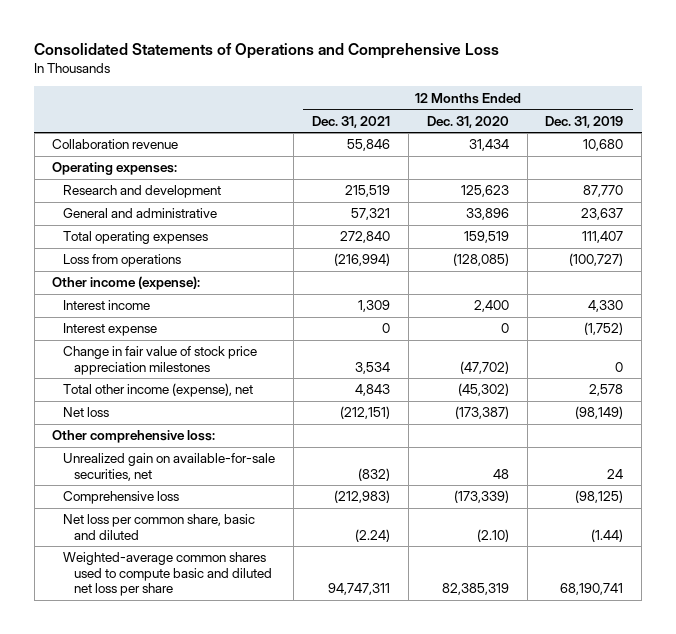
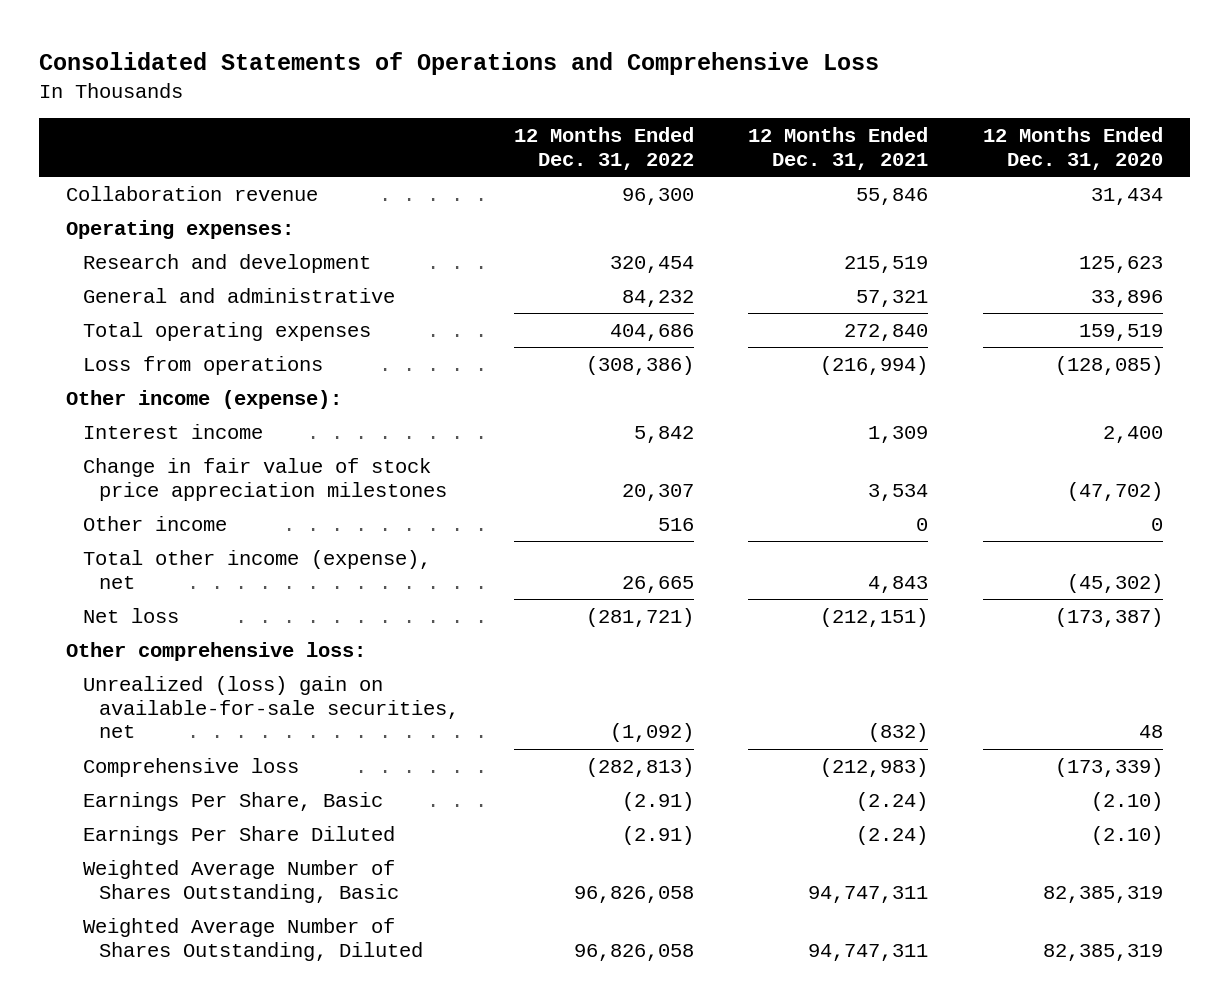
- | 12 Months Ended Dec. 31, 2021 | 12 Months Ended Dec. 31, 2020 | 12 Months Ended Dec. 31, 2019
+ | 12 Months Ended Dec. 31, 2022 | 12 Months Ended Dec. 31, 2021 | 12 Months Ended Dec. 31, 2020
- Interest expense | 0 | 0 | (1,752)
+ Other income | 516 | 0 | 0
- Unrealized gain on available-for-sale securities, net | (832) | 48 | 24
+ Unrealized (loss) gain on available-for-sale securities, net | (1,092) | (832) | 48
- Net loss per common share, basic and diluted | (2.24) | (2.10) | (1.44)
- Weighted-average common shares used to compute basic and diluted net loss per share | 94,747,311 | 82,385,319 | 68,190,741
+ Earnings Per Share, Basic | (2.91) | (2.24) | (2.10)
+ Earnings Per Share Diluted | (2.91) | (2.24) | (2.10)
+ Weighted Average Number of Shares Outstanding, Basic | 96,826,058 | 94,747,311 | 82,385,319
+ Weighted Average Number of Shares Outstanding, Diluted | 96,826,058 | 94,747,311 | 82,385,319

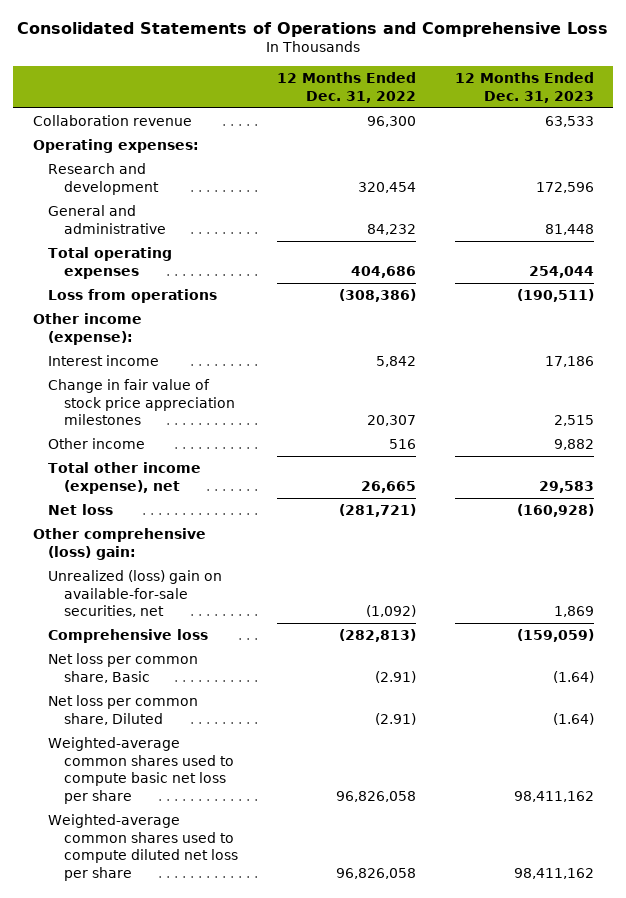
- | 12 Months Ended Dec. 31, 2022 | 12 Months Ended Dec. 31, 2021 | 12 Months Ended Dec. 31, 2020
+ | 12 Months Ended Dec. 31, 2022 | 12 Months Ended Dec. 31, 2023
- Other comprehensive loss:
+ Other comprehensive (loss) gain:
- Earnings Per Share, Basic | (2.91) | (2.24) | (2.10)
- Earnings Per Share Diluted | (2.91) | (2.24) | (2.10)
- Weighted Average Number of Shares Outstanding, Basic | 96,826,058 | 94,747,311 | 82,385,319
- Weighted Average Number of Shares Outstanding, Diluted | 96,826,058 | 94,747,311 | 82,385,319
+ Net loss per common share, Basic | (2.91) | (1.64)
+ Net loss per common share, Diluted | (2.91) | (1.64)
+ Weighted-average common shares used to compute basic net loss per share | 96,826,058 | 98,411,162
+ Weighted-average common shares used to compute diluted net loss per share | 96,826,058 | 98,411,162

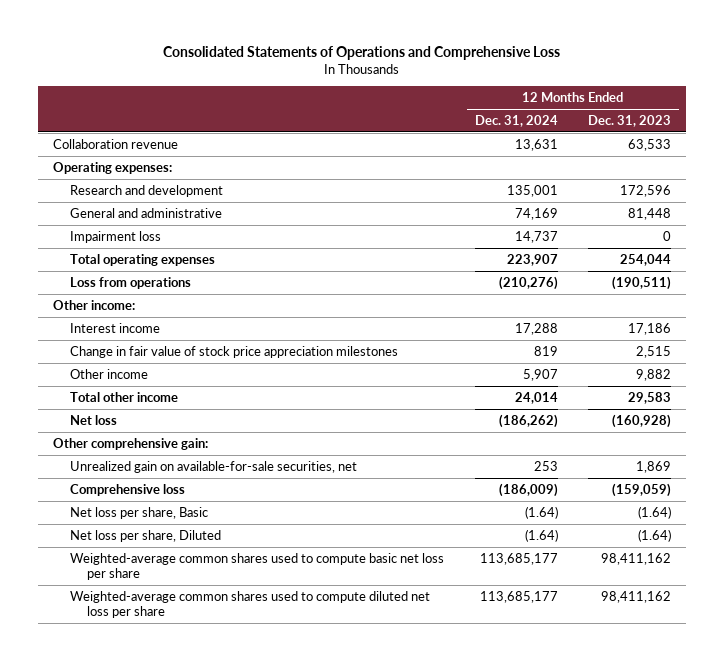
- | 12 Months Ended Dec. 31, 2022 | 12 Months Ended Dec. 31, 2023
+ | 12 Months Ended Dec. 31, 2024 | 12 Months Ended Dec. 31, 2023
+ Impairment loss | 14,737 | 0
- Other income (expense):
+ Other income:
- Total other income (expense), net | 26,665 | 29,583
+ Total other income | 24,014 | 29,583
- Other comprehensive (loss) gain:
- Unrealized (loss) gain on available-for-sale securities, net | (1,092) | 1,869
+ Other comprehensive gain:
+ Unrealized gain on available-for-sale securities, net | 253 | 1,869
- Net loss per common share, Basic | (2.91) | (1.64)
- Net loss per common share, Diluted | (2.91) | (1.64)
+ Net loss per share, Basic | (1.64) | (1.64)
+ Net loss per share, Diluted | (1.64) | (1.64)

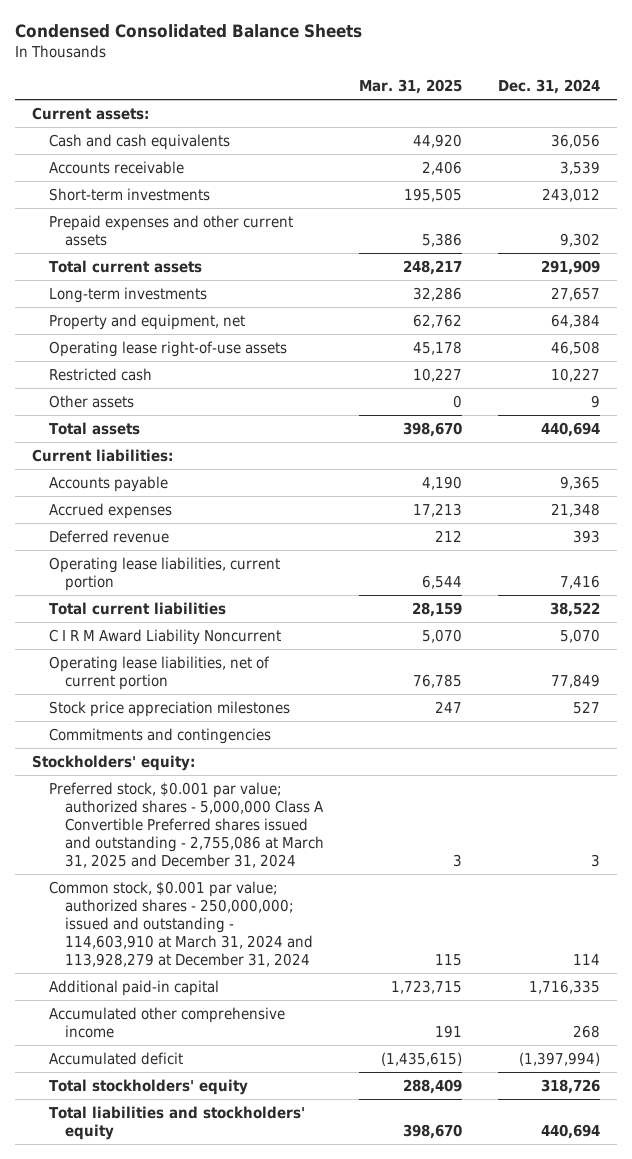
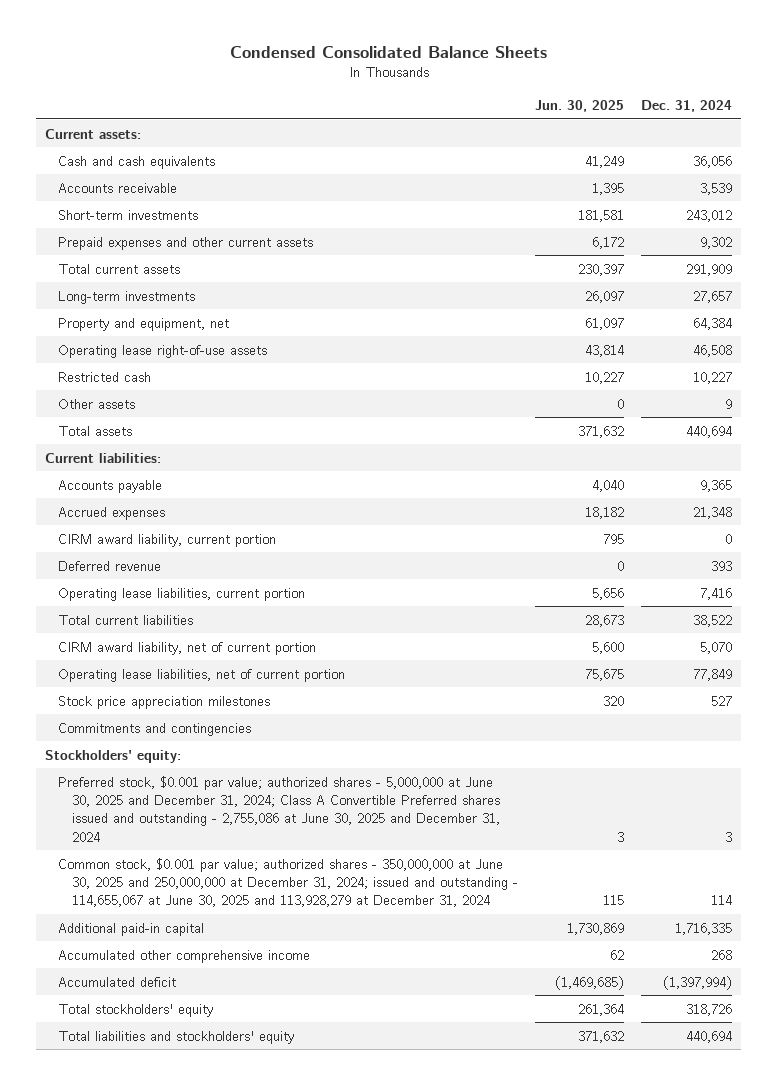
- | Mar. 31, 2025 | Dec. 31, 2024
+ | Jun. 30, 2025 | Dec. 31, 2024
+ CIRM award liability, current portion | 795 | 0
- C I R M Award Liability Noncurrent | 5,070 | 5,070
+ CIRM award liability, net of current portion | 5,600 | 5,070
- Preferred stock, $0.001 par value; authorized shares - 5,000,000 Class A Convertible Preferred shares issued and outstanding - 2,755,086 at March 31, 2025 and December 31, 2024 | 3 | 3
- Common stock, $0.001 par value; authorized shares - 250,000,000; issued and outstanding - 114,603,910 at March 31, 2024 and 113,928,279 at December 31, 2024 | 115 | 114
+ Preferred stock, $0.001 par value; authorized shares - 5,000,000 at June 30, 2025 and December 31, 2024; Class A Convertible Preferred shares issued and outstanding - 2,755,086 at June 30, 2025 and December 31, 2024 | 3 | 3
+ Common stock, $0.001 par value; authorized shares - 350,000,000 at June 30, 2025 and 250,000,000 at December 31, 2024; issued and outstanding - 114,655,067 at June 30, 2025 and 113,928,279 at December 31, 2024 | 115 | 114

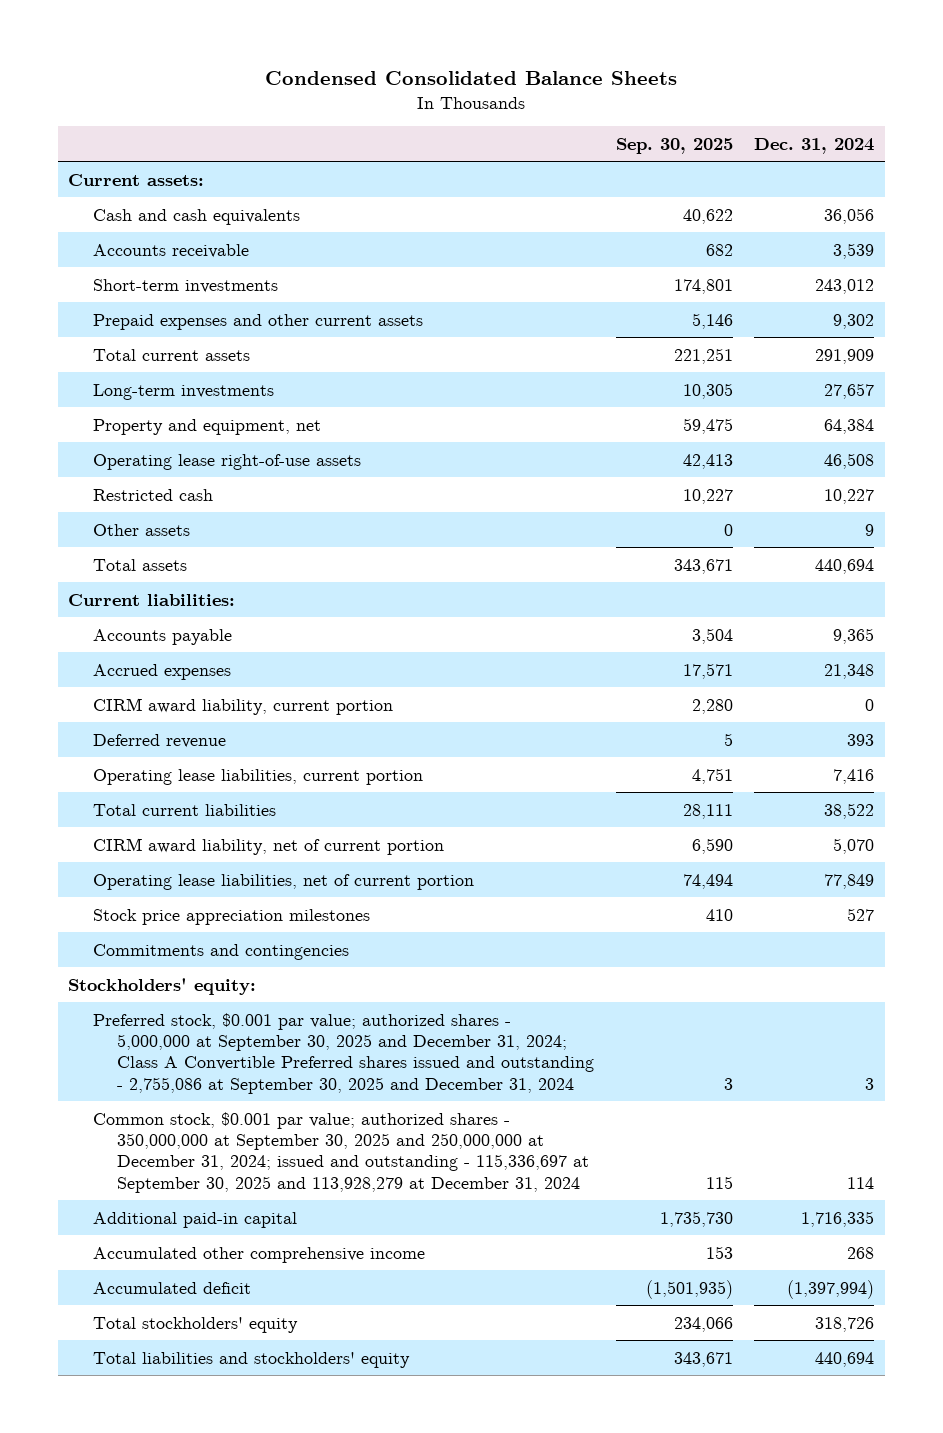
- | Jun. 30, 2025 | Dec. 31, 2024
+ | Sep. 30, 2025 | Dec. 31, 2024
- Preferred stock, $0.001 par value; authorized shares - 5,000,000 at June 30, 2025 and December 31, 2024; Class A Convertible Preferred shares issued and outstanding - 2,755,086 at June 30, 2025 and December 31, 2024 | 3 | 3
- Common stock, $0.001 par value; authorized shares - 350,000,000 at June 30, 2025 and 250,000,000 at December 31, 2024; issued and outstanding - 114,655,067 at June 30, 2025 and 113,928,279 at December 31, 2024 | 115 | 114
+ Preferred stock, $0.001 par value; authorized shares - 5,000,000 at September 30, 2025 and December 31, 2024; Class A Convertible Preferred shares issued and outstanding - 2,755,086 at September 30, 2025 and December 31, 2024 | 3 | 3
+ Common stock, $0.001 par value; authorized shares - 350,000,000 at September 30, 2025 and 250,000,000 at December 31, 2024; issued and outstanding - 115,336,697 at September 30, 2025 and 113,928,279 at December 31, 2024 | 115 | 114

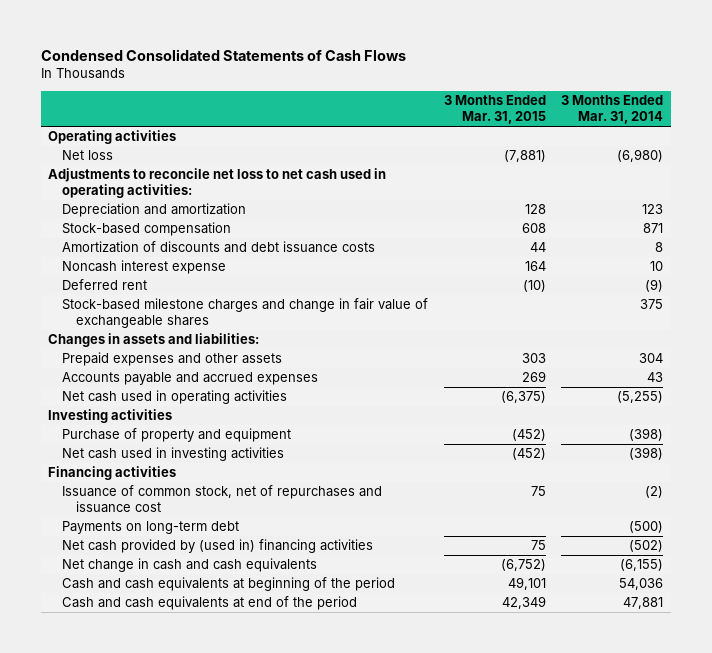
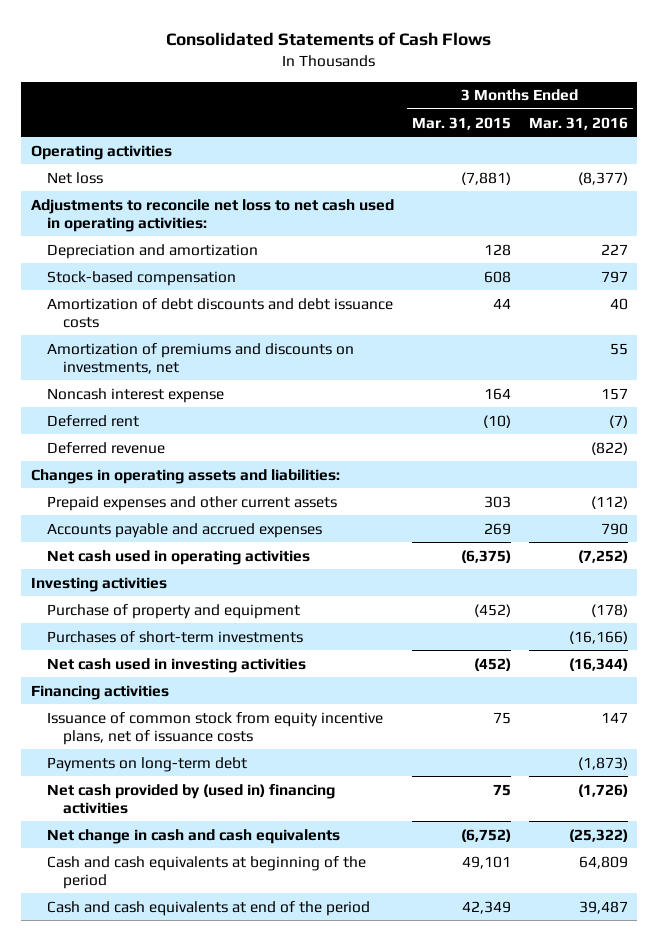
- Condensed Consolidated Statements of Cash Flows
+ Consolidated Statements of Cash Flows
- | 3 Months Ended Mar. 31, 2015 | 3 Months Ended Mar. 31, 2014
+ | 3 Months Ended Mar. 31, 2015 | 3 Months Ended Mar. 31, 2016
- Amortization of discounts and debt issuance costs | 44 | 8
+ Amortization of debt discounts and debt issuance costs | 44 | 40
+ Amortization of premiums and discounts on investments, net | | 55
- Stock-based milestone charges and change in fair value of exchangeable shares | | 375
- Changes in assets and liabilities:
- Prepaid expenses and other assets | 303 | 304
+ Deferred revenue | | (822)
+ Changes in operating assets and liabilities:
+ Prepaid expenses and other current assets | 303 | (112)
+ Purchases of short-term investments | | (16,166)
- Issuance of common stock, net of repurchases and issuance cost | 75 | (2)
+ Issuance of common stock from equity incentive plans, net of issuance costs | 75 | 147

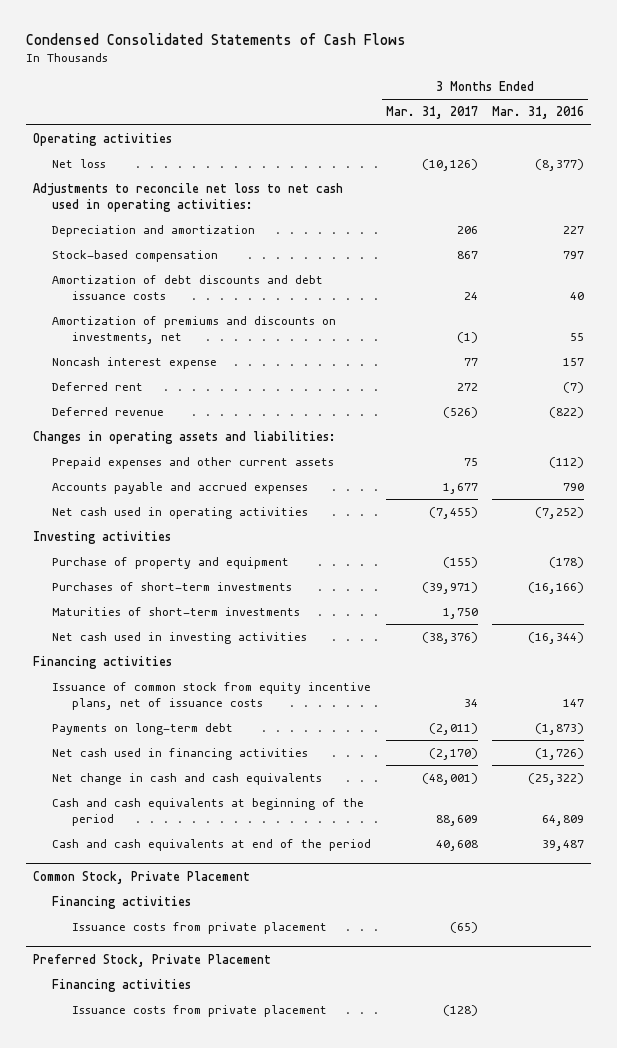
- Consolidated Statements of Cash Flows
+ Condensed Consolidated Statements of Cash Flows
- | 3 Months Ended Mar. 31, 2015 | 3 Months Ended Mar. 31, 2016
+ | 3 Months Ended Mar. 31, 2017 | 3 Months Ended Mar. 31, 2016
+ Maturities of short-term investments | 1,750 |
- Net cash provided by (used in) financing activities | 75 | (1,726)
+ Net cash used in financing activities | (2,170) | (1,726)
+ Common Stock, Private Placement
+ Financing activities
+ Issuance costs from private placement | (65) |
+ Preferred Stock, Private Placement
+ Financing activities
+ Issuance costs from private placement | (128) |

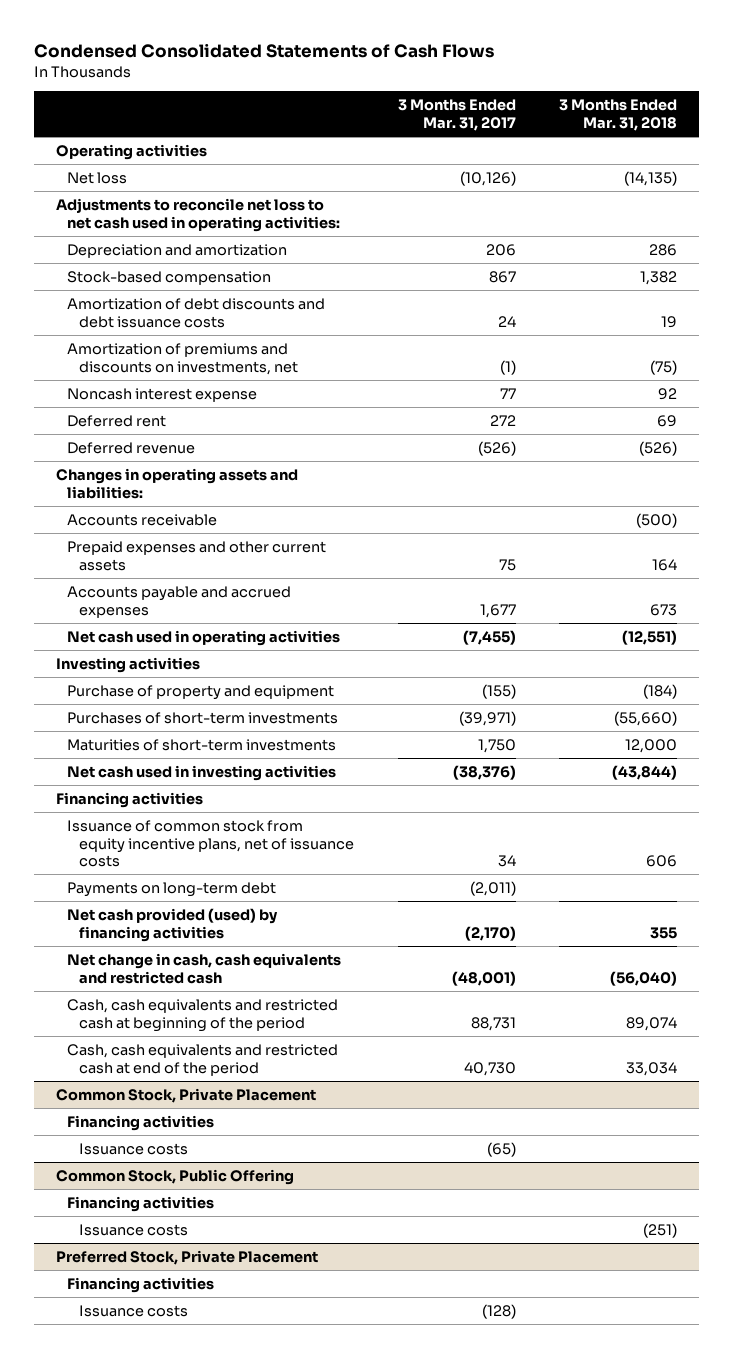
- | 3 Months Ended Mar. 31, 2017 | 3 Months Ended Mar. 31, 2016
+ | 3 Months Ended Mar. 31, 2017 | 3 Months Ended Mar. 31, 2018
+ Accounts receivable | | (500)
- Net cash used in financing activities | (2,170) | (1,726)
- Net change in cash and cash equivalents | (48,001) | (25,322)
- Cash and cash equivalents at beginning of the period | 88,609 | 64,809
- Cash and cash equivalents at end of the period | 40,608 | 39,487
+ Net cash provided (used) by financing activities | (2,170) | 355
+ Net change in cash, cash equivalents and restricted cash | (48,001) | (56,040)
+ Cash, cash equivalents and restricted cash at beginning of the period | 88,731 | 89,074
+ Cash, cash equivalents and restricted cash at end of the period | 40,730 | 33,034
@ Common Stock, Private Placement
- Issuance costs from private placement | (65) |
+ Issuance costs | (65) |
+ Common Stock, Public Offering
+ Financing activities
+ Issuance costs | | (251)
@ Preferred Stock, Private Placement
- Issuance costs from private placement | (128) |
+ Issuance costs | (128) |

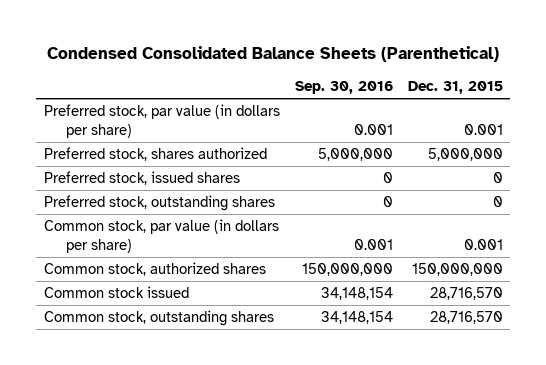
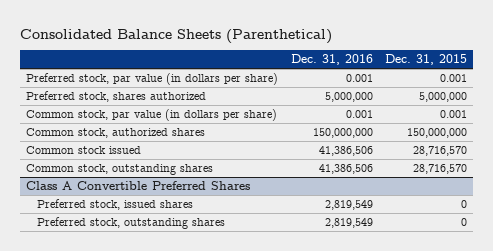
- Condensed Consolidated Balance Sheets (Parenthetical)
+ Consolidated Balance Sheets (Parenthetical)
- | Sep. 30, 2016 | Dec. 31, 2015
+ | Dec. 31, 2016 | Dec. 31, 2015
- Preferred stock, issued shares | 0 | 0
- Preferred stock, outstanding shares | 0 | 0
+ Class A Convertible Preferred Shares
+ Preferred stock, issued shares | 2,819,549 | 0
+ Preferred stock, outstanding shares | 2,819,549 | 0

